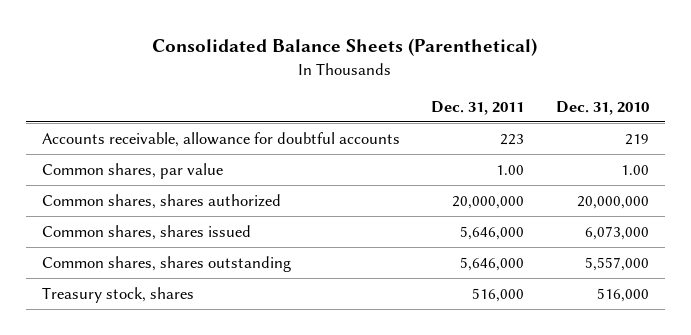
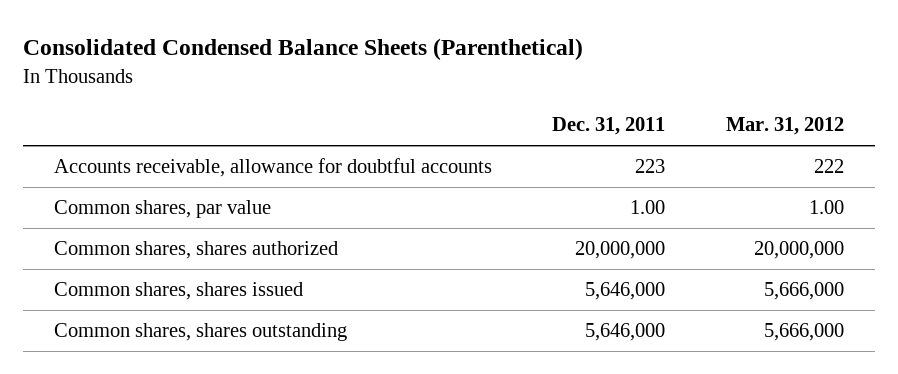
- Consolidated Balance Sheets (Parenthetical)
+ Consolidated Condensed Balance Sheets (Parenthetical)
- | Dec. 31, 2011 | Dec. 31, 2010
+ | Dec. 31, 2011 | Mar. 31, 2012
- Treasury stock, shares | 516,000 | 516,000

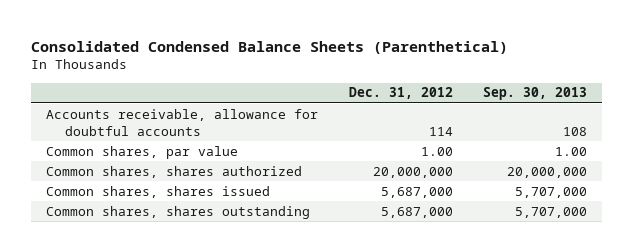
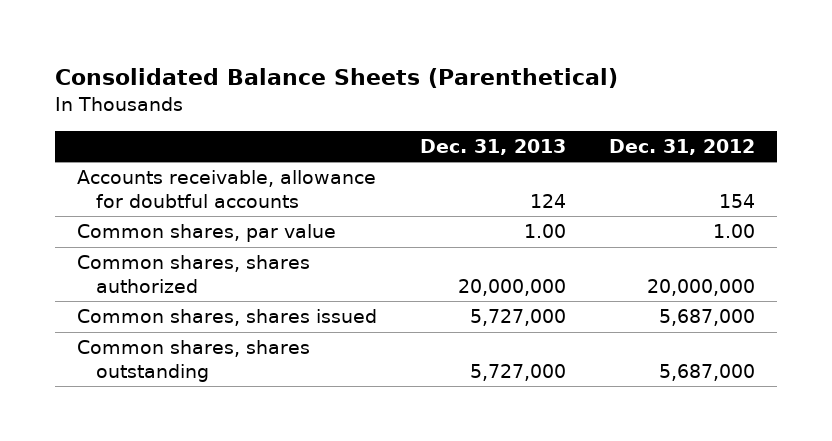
- Consolidated Condensed Balance Sheets (Parenthetical)
+ Consolidated Balance Sheets (Parenthetical)
- | Dec. 31, 2012 | Sep. 30, 2013
+ | Dec. 31, 2013 | Dec. 31, 2012
- Accounts receivable, allowance for doubtful accounts | 114 | 108
+ Accounts receivable, allowance for doubtful accounts | 124 | 154

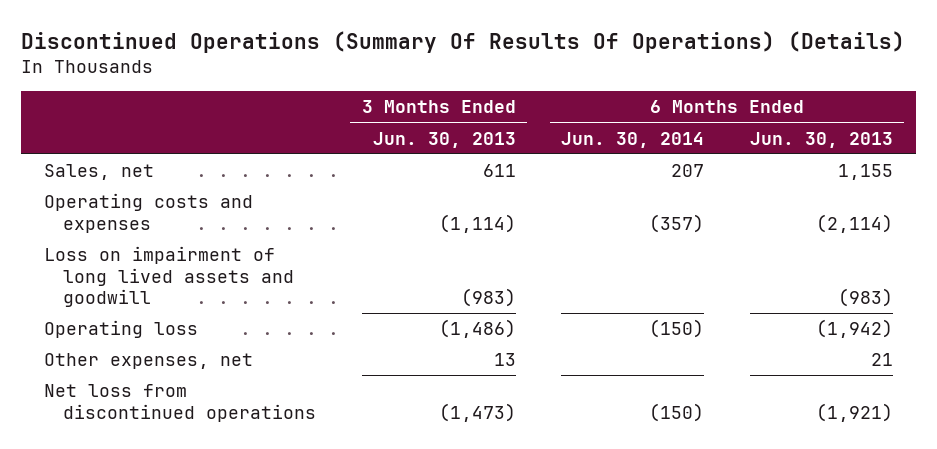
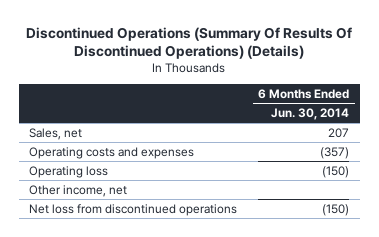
- Discontinued Operations (Summary Of Results Of Operations) (Details)
+ Discontinued Operations (Summary Of Results Of Discontinued Operations) (Details)
- | 3 Months Ended Jun. 30, 2013 | 6 Months Ended Jun. 30, 2014 | 6 Months Ended Jun. 30, 2013
+ | 6 Months Ended Jun. 30, 2014
- Loss on impairment of long lived assets and goodwill | (983) | | (983)
- Other expenses, net | 13 | | 21
+ Other income, net

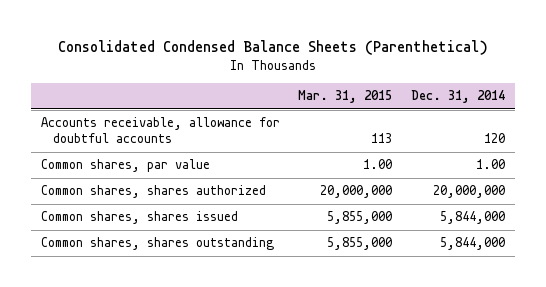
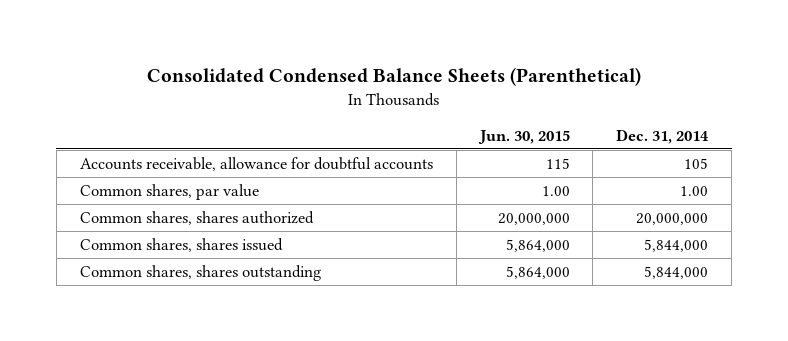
- | Mar. 31, 2015 | Dec. 31, 2014
+ | Jun. 30, 2015 | Dec. 31, 2014
- Accounts receivable, allowance for doubtful accounts | 113 | 120
+ Accounts receivable, allowance for doubtful accounts | 115 | 105

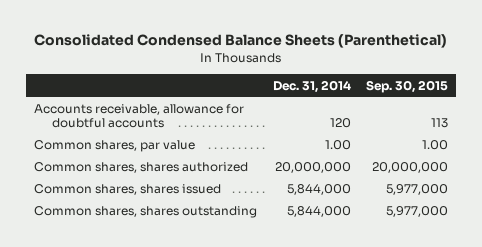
- | Jun. 30, 2015 | Dec. 31, 2014
+ | Dec. 31, 2014 | Sep. 30, 2015
- Accounts receivable, allowance for doubtful accounts | 115 | 105
+ Accounts receivable, allowance for doubtful accounts | 120 | 113

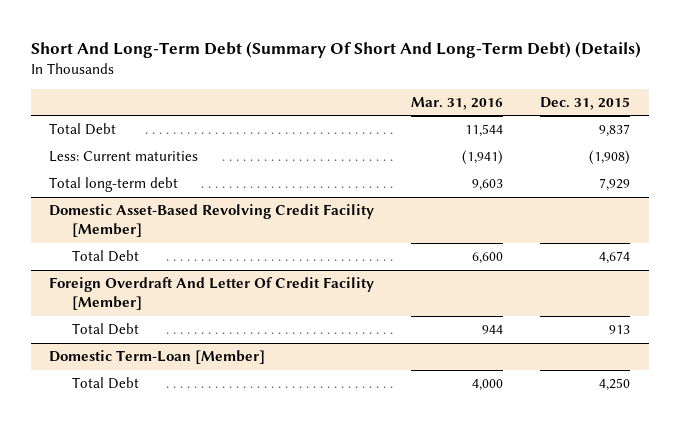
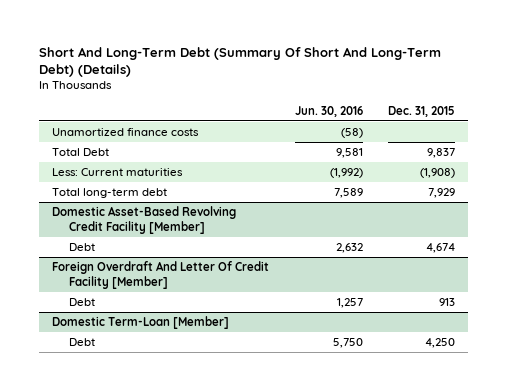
- | Mar. 31, 2016 | Dec. 31, 2015
+ | Jun. 30, 2016 | Dec. 31, 2015
+ Unamortized finance costs | (58) |
@ Domestic Asset-Based Revolving Credit Facility [Member]
- Total Debt | 6,600 | 4,674
+ Debt | 2,632 | 4,674
@ Foreign Overdraft And Letter Of Credit Facility [Member]
- Total Debt | 944 | 913
+ Debt | 1,257 | 913
@ Domestic Term-Loan [Member]
- Total Debt | 4,000 | 4,250
+ Debt | 5,750 | 4,250

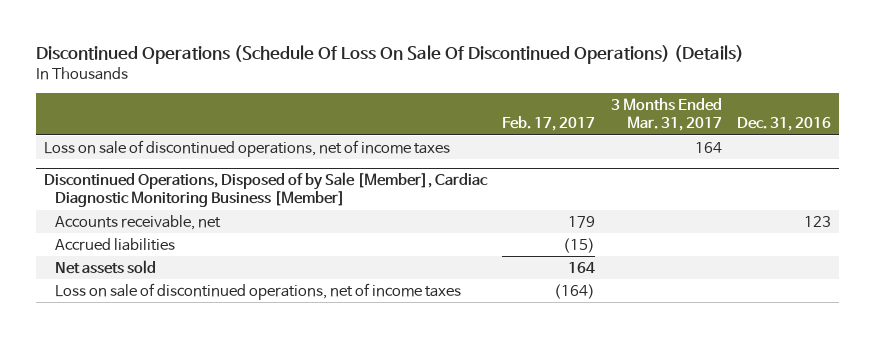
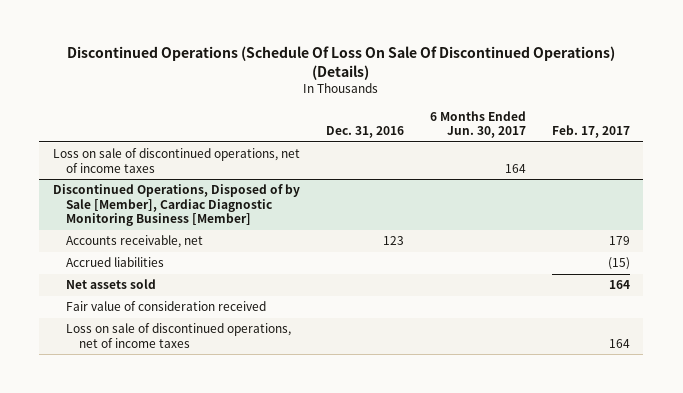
- | Feb. 17, 2017 | 3 Months Ended Mar. 31, 2017 | Dec. 31, 2016
+ | Dec. 31, 2016 | 6 Months Ended Jun. 30, 2017 | Feb. 17, 2017
@ Discontinued Operations, Disposed of by Sale [Member], Cardiac Diagnostic Monitoring Business [Member]
- Loss on sale of discontinued operations, net of income taxes | (164) | |
+ Fair value of consideration received
+ Loss on sale of discontinued operations, net of income taxes | | | 164

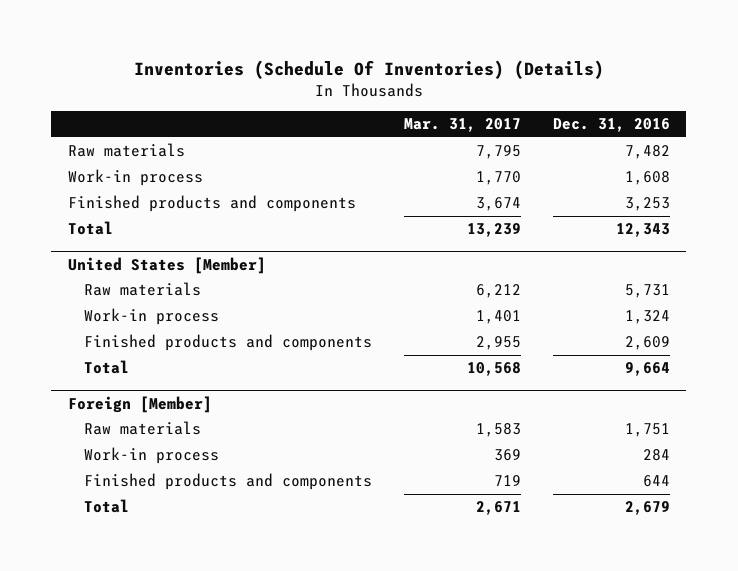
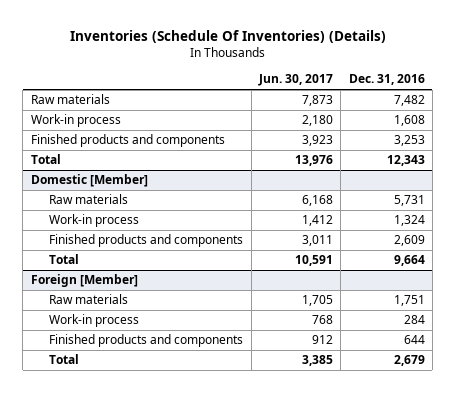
- | Mar. 31, 2017 | Dec. 31, 2016
+ | Jun. 30, 2017 | Dec. 31, 2016
- United States [Member]
+ Domestic [Member]

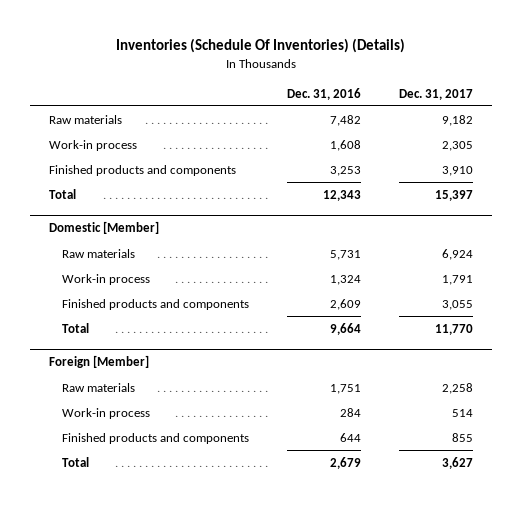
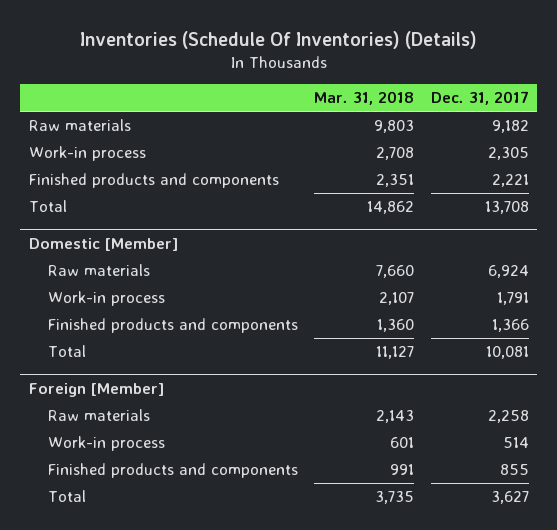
- | Dec. 31, 2016 | Dec. 31, 2017
+ | Mar. 31, 2018 | Dec. 31, 2017
- Finished products and components | 3,253 | 3,910
- Total | 12,343 | 15,397
+ Finished products and components | 2,351 | 2,221
+ Total | 14,862 | 13,708
@ Domestic [Member]
- Finished products and components | 2,609 | 3,055
- Total | 9,664 | 11,770
+ Finished products and components | 1,360 | 1,366
+ Total | 11,127 | 10,081

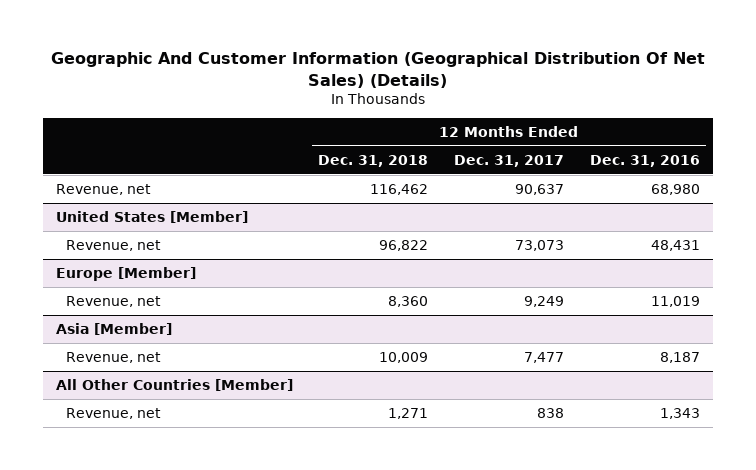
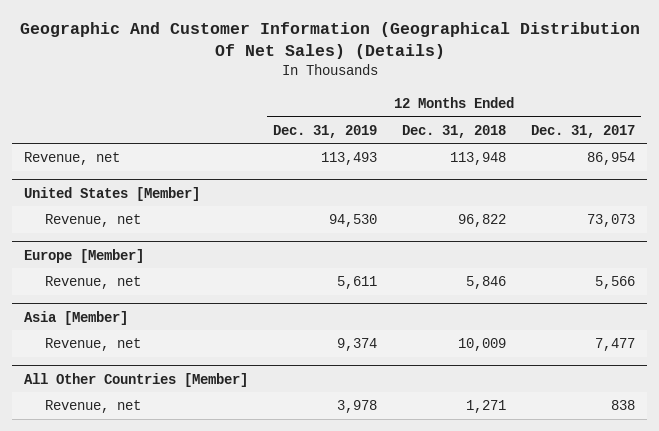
- | 12 Months Ended Dec. 31, 2018 | 12 Months Ended Dec. 31, 2017 | 12 Months Ended Dec. 31, 2016
+ | 12 Months Ended Dec. 31, 2019 | 12 Months Ended Dec. 31, 2018 | 12 Months Ended Dec. 31, 2017
- Revenue, net | 116,462 | 90,637 | 68,980
+ Revenue, net | 113,493 | 113,948 | 86,954
@ Europe [Member]
- Revenue, net | 8,360 | 9,249 | 11,019
+ Revenue, net | 5,611 | 5,846 | 5,566

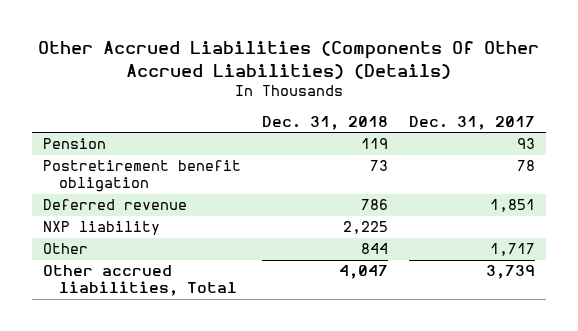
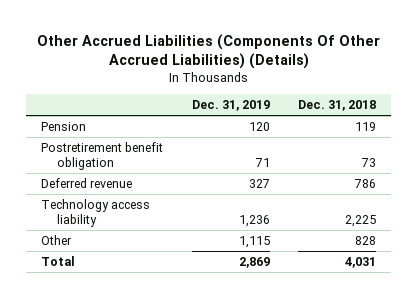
- | Dec. 31, 2018 | Dec. 31, 2017
+ | Dec. 31, 2019 | Dec. 31, 2018
- NXP liability | 2,225 |
- Other | 844 | 1,717
- Other accrued liabilities, Total | 4,047 | 3,739
+ Technology access liability | 1,236 | 2,225
+ Other | 1,115 | 828
+ Total | 2,869 | 4,031

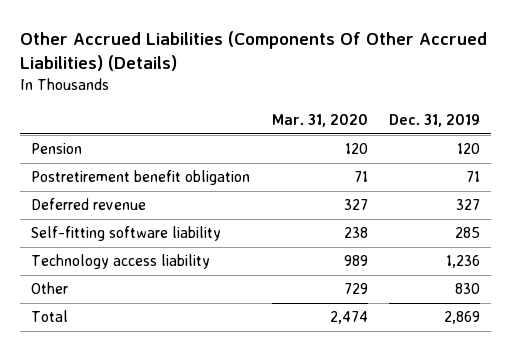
- | Dec. 31, 2019 | Dec. 31, 2018
+ | Mar. 31, 2020 | Dec. 31, 2019
+ Self-fitting software liability | 238 | 285
- Other | 1,115 | 828
+ Other | 729 | 830

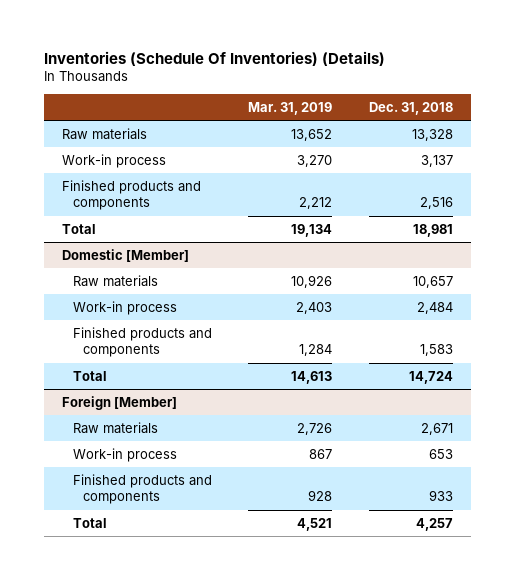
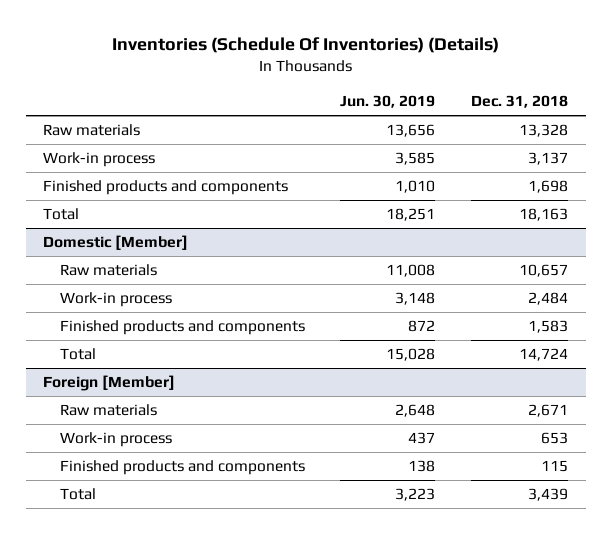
- | Mar. 31, 2019 | Dec. 31, 2018
+ | Jun. 30, 2019 | Dec. 31, 2018
- Finished products and components | 2,212 | 2,516
- Total | 19,134 | 18,981
+ Finished products and components | 1,010 | 1,698
+ Total | 18,251 | 18,163
@ Foreign [Member]
- Finished products and components | 928 | 933
- Total | 4,521 | 4,257
+ Finished products and components | 138 | 115
+ Total | 3,223 | 3,439

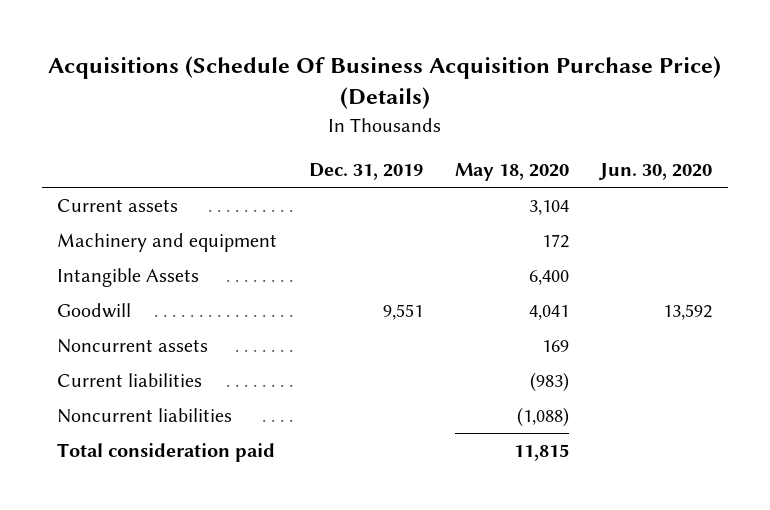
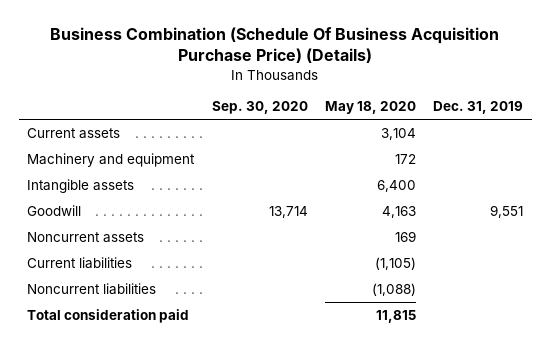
- Acquisitions (Schedule Of Business Acquisition Purchase Price) (Details)
+ Business Combination (Schedule Of Business Acquisition Purchase Price) (Details)
- | Dec. 31, 2019 | May 18, 2020 | Jun. 30, 2020
+ | Sep. 30, 2020 | May 18, 2020 | Dec. 31, 2019
- Intangible Assets | | 6,400 |
- Goodwill | 9,551 | 4,041 | 13,592
+ Intangible assets | | 6,400 |
+ Goodwill | 13,714 | 4,163 | 9,551
- Current liabilities | | (983) |
+ Current liabilities | | (1,105) |

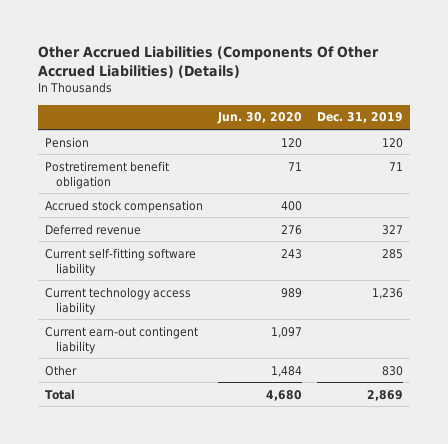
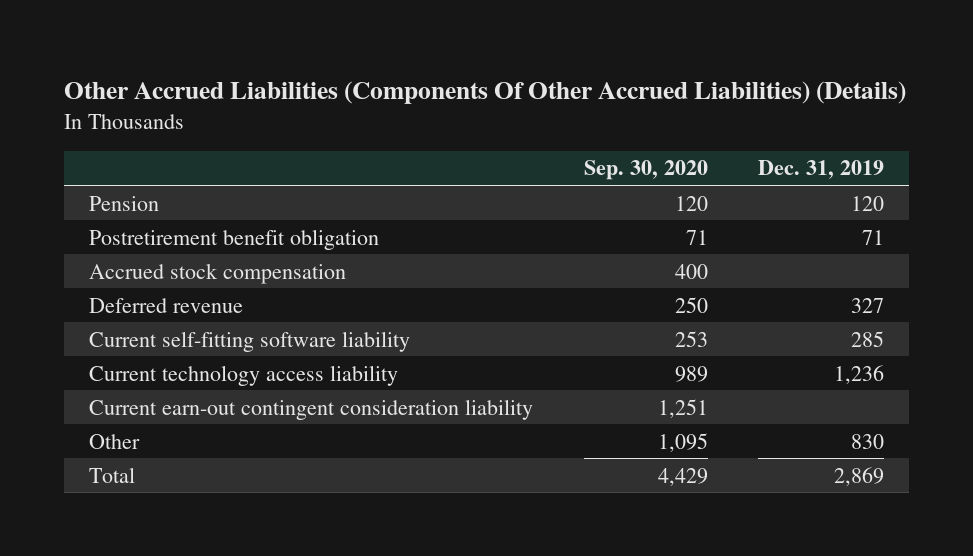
- | Jun. 30, 2020 | Dec. 31, 2019
+ | Sep. 30, 2020 | Dec. 31, 2019
- Current earn-out contingent liability | 1,097 |
+ Current earn-out contingent consideration liability | 1,251 |

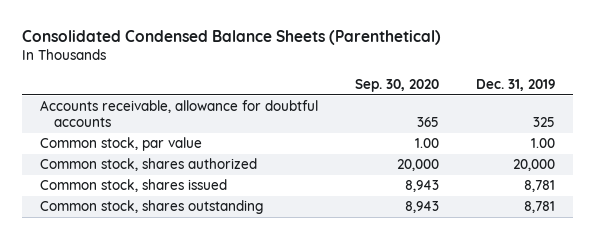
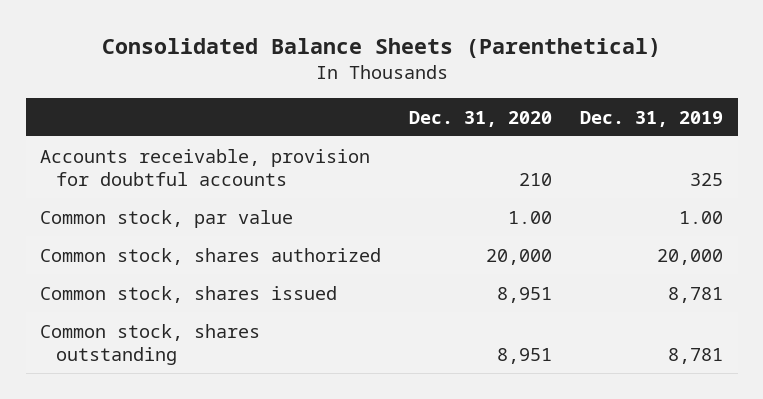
- Consolidated Condensed Balance Sheets (Parenthetical)
+ Consolidated Balance Sheets (Parenthetical)
- | Sep. 30, 2020 | Dec. 31, 2019
+ | Dec. 31, 2020 | Dec. 31, 2019
- Accounts receivable, allowance for doubtful accounts | 365 | 325
+ Accounts receivable, provision for doubtful accounts | 210 | 325

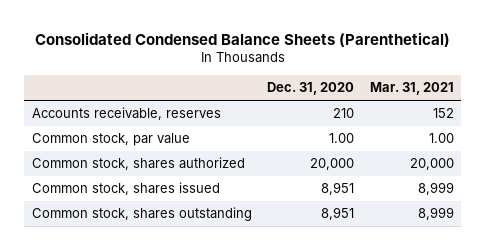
- Consolidated Balance Sheets (Parenthetical)
+ Consolidated Condensed Balance Sheets (Parenthetical)
- | Dec. 31, 2020 | Dec. 31, 2019
+ | Dec. 31, 2020 | Mar. 31, 2021
- Accounts receivable, provision for doubtful accounts | 210 | 325
+ Accounts receivable, reserves | 210 | 152

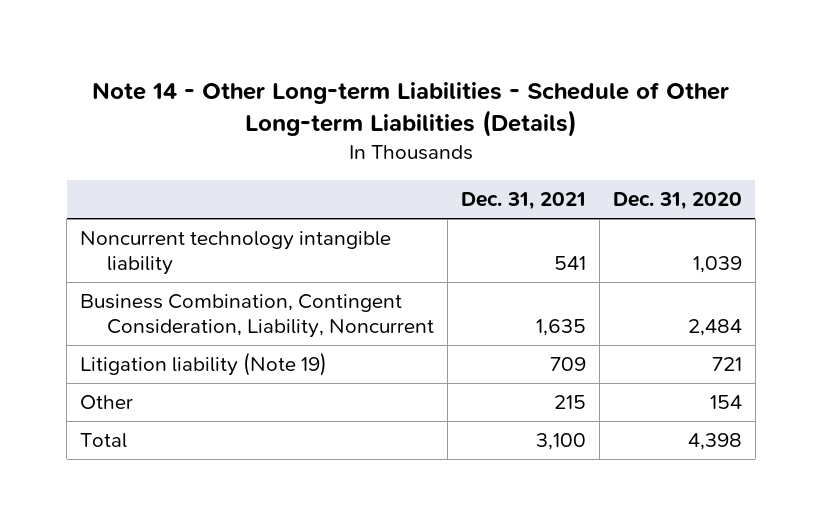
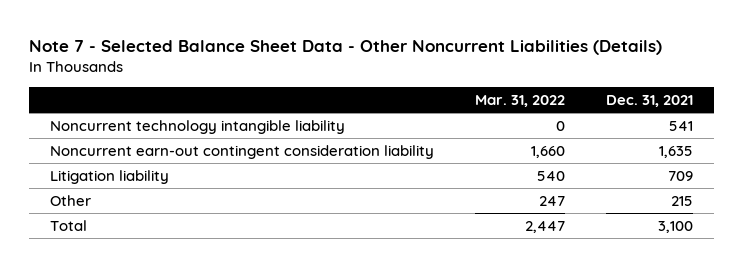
- Note 14 - Other Long-term Liabilities - Schedule of Other Long-term Liabilities (Details)
+ Note 7 - Selected Balance Sheet Data - Other Noncurrent Liabilities (Details)
- | Dec. 31, 2021 | Dec. 31, 2020
+ | Mar. 31, 2022 | Dec. 31, 2021
- Business Combination, Contingent Consideration, Liability, Noncurrent | 1,635 | 2,484
- Litigation liability (Note 19) | 709 | 721
+ Noncurrent earn-out contingent consideration liability | 1,660 | 1,635
+ Litigation liability | 540 | 709

